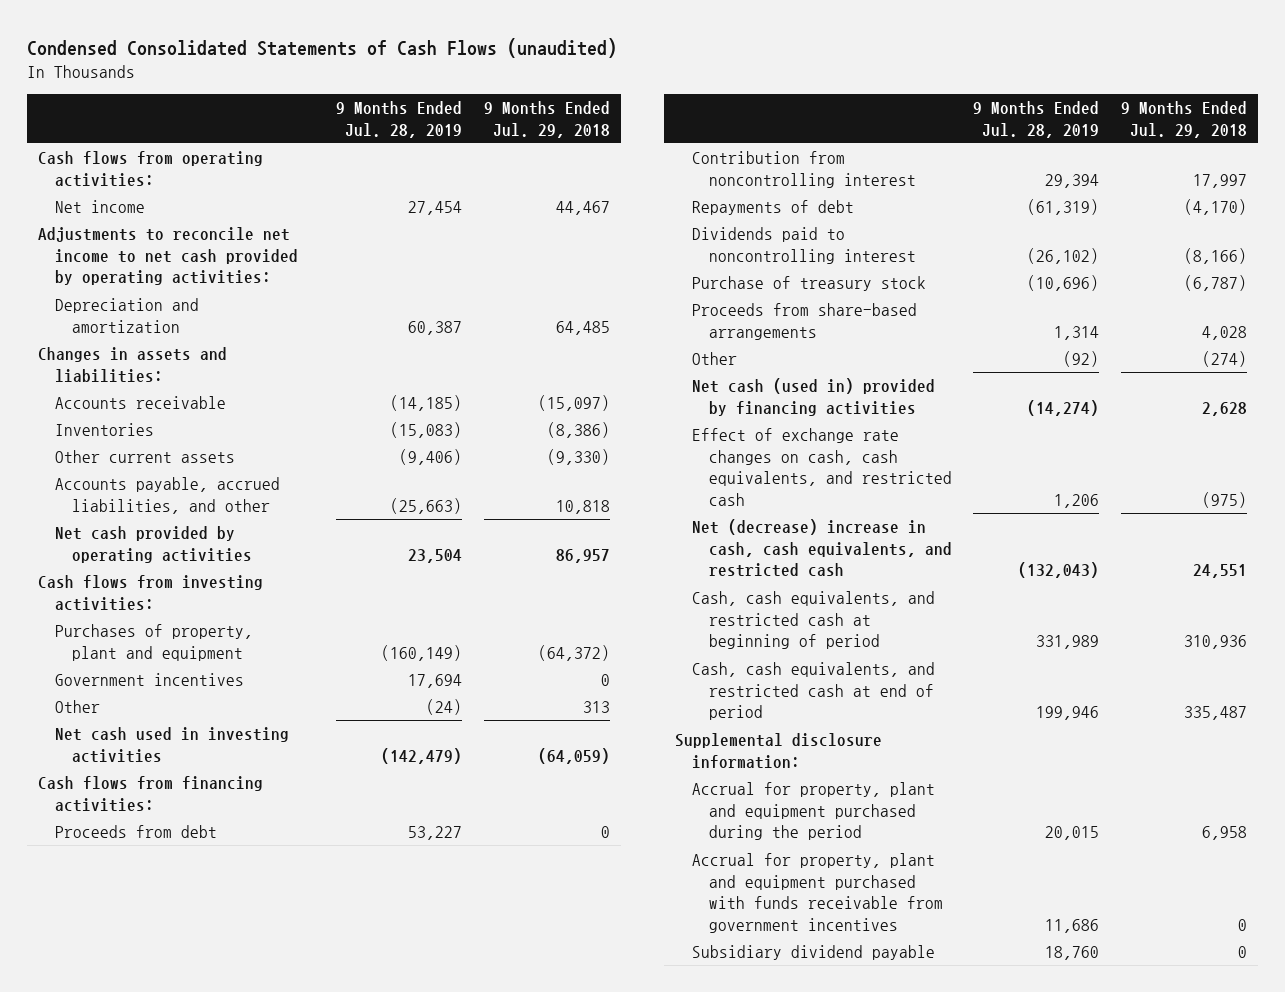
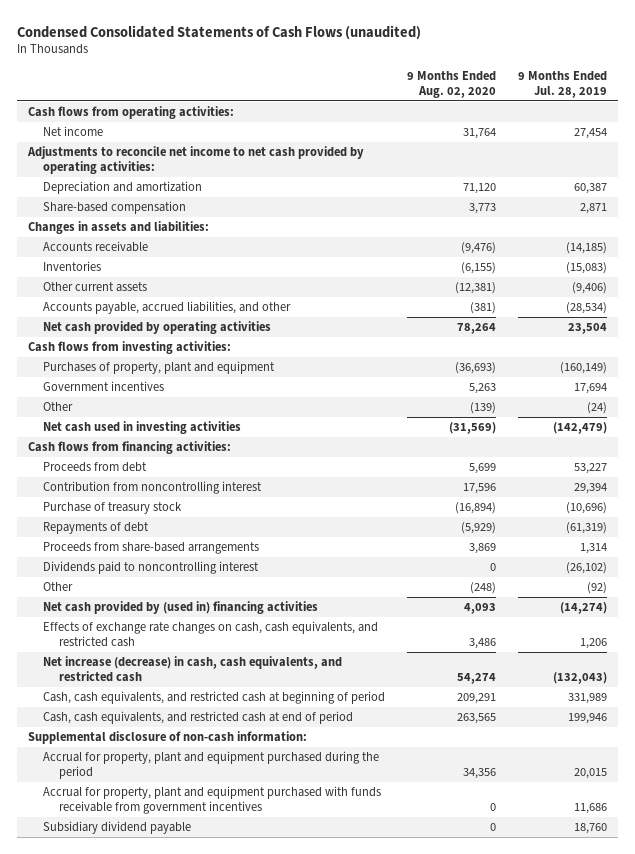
- | 9 Months Ended Jul. 28, 2019 | 9 Months Ended Jul. 29, 2018
+ | 9 Months Ended Aug. 02, 2020 | 9 Months Ended Jul. 28, 2019
+ Share-based compensation | 3,773 | 2,871
- Accounts payable, accrued liabilities, and other | (25,663) | 10,818
+ Accounts payable, accrued liabilities, and other | (381) | (28,534)
moved down: Repayments of debt | (5,929) | (61,319)
moved down: Dividends paid to noncontrolling interest | 0 | (26,102)
- Net cash (used in) provided by financing activities | (14,274) | 2,628
- Effect of exchange rate changes on cash, cash equivalents, and restricted cash | 1,206 | (975)
- Net (decrease) increase in cash, cash equivalents, and restricted cash | (132,043) | 24,551
+ Net cash provided by (used in) financing activities | 4,093 | (14,274)
+ Effects of exchange rate changes on cash, cash equivalents, and restricted cash | 3,486 | 1,206
+ Net increase (decrease) in cash, cash equivalents, and restricted cash | 54,274 | (132,043)
- Supplemental disclosure information:
+ Supplemental disclosure of non-cash information:

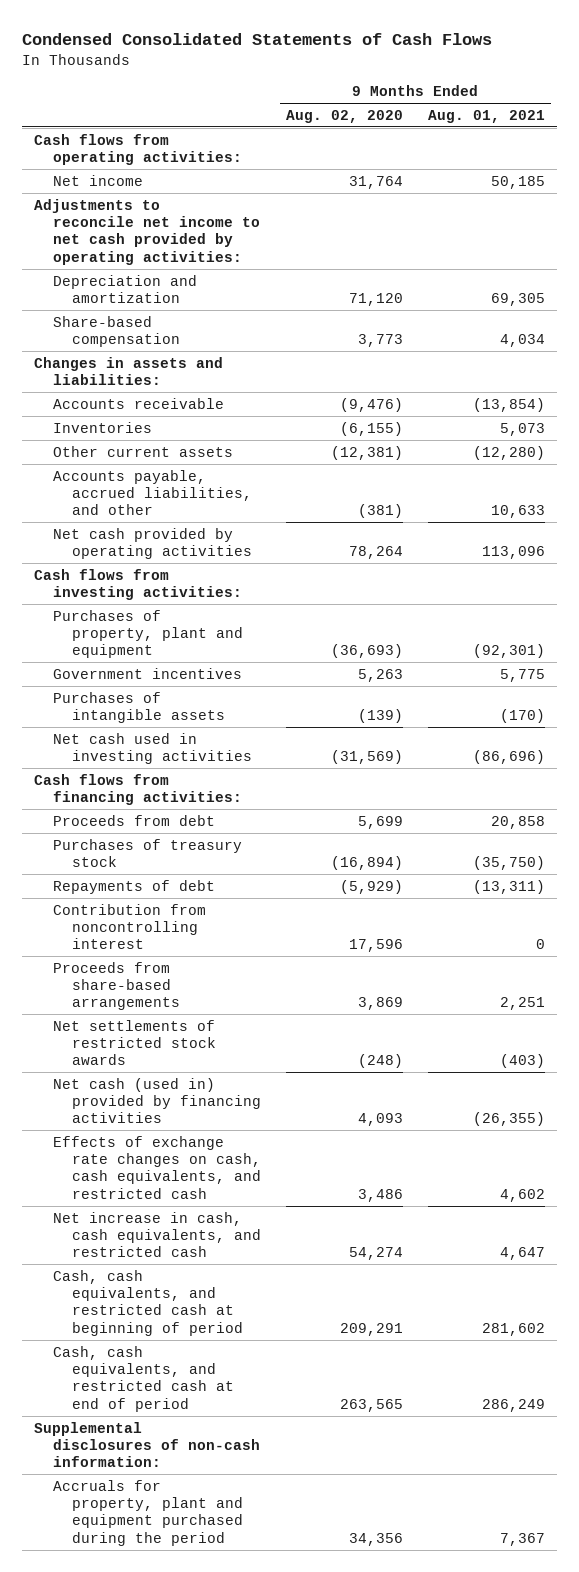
- Condensed Consolidated Statements of Cash Flows (unaudited)
+ Condensed Consolidated Statements of Cash Flows
- | 9 Months Ended Aug. 02, 2020 | 9 Months Ended Jul. 28, 2019
+ | 9 Months Ended Aug. 02, 2020 | 9 Months Ended Aug. 01, 2021
- Other | (139) | (24)
+ Purchases of intangible assets | (139) | (170)
- Purchase of treasury stock | (16,894) | (10,696)
+ Purchases of treasury stock | (16,894) | (35,750)
moved down: Contribution from noncontrolling interest | 17,596 | 0
- Dividends paid to noncontrolling interest | 0 | (26,102)
- Other | (248) | (92)
- Net cash provided by (used in) financing activities | 4,093 | (14,274)
+ Net settlements of restricted stock awards | (248) | (403)
+ Net cash (used in) provided by financing activities | 4,093 | (26,355)
- Net increase (decrease) in cash, cash equivalents, and restricted cash | 54,274 | (132,043)
+ Net increase in cash, cash equivalents, and restricted cash | 54,274 | 4,647
- Supplemental disclosure of non-cash information:
- Accrual for property, plant and equipment purchased during the period | 34,356 | 20,015
- Accrual for property, plant and equipment purchased with funds receivable from government incentives | 0 | 11,686
- Subsidiary dividend payable | 0 | 18,760
+ Supplemental disclosures of non-cash information:
+ Accruals for property, plant and equipment purchased during the period | 34,356 | 7,367

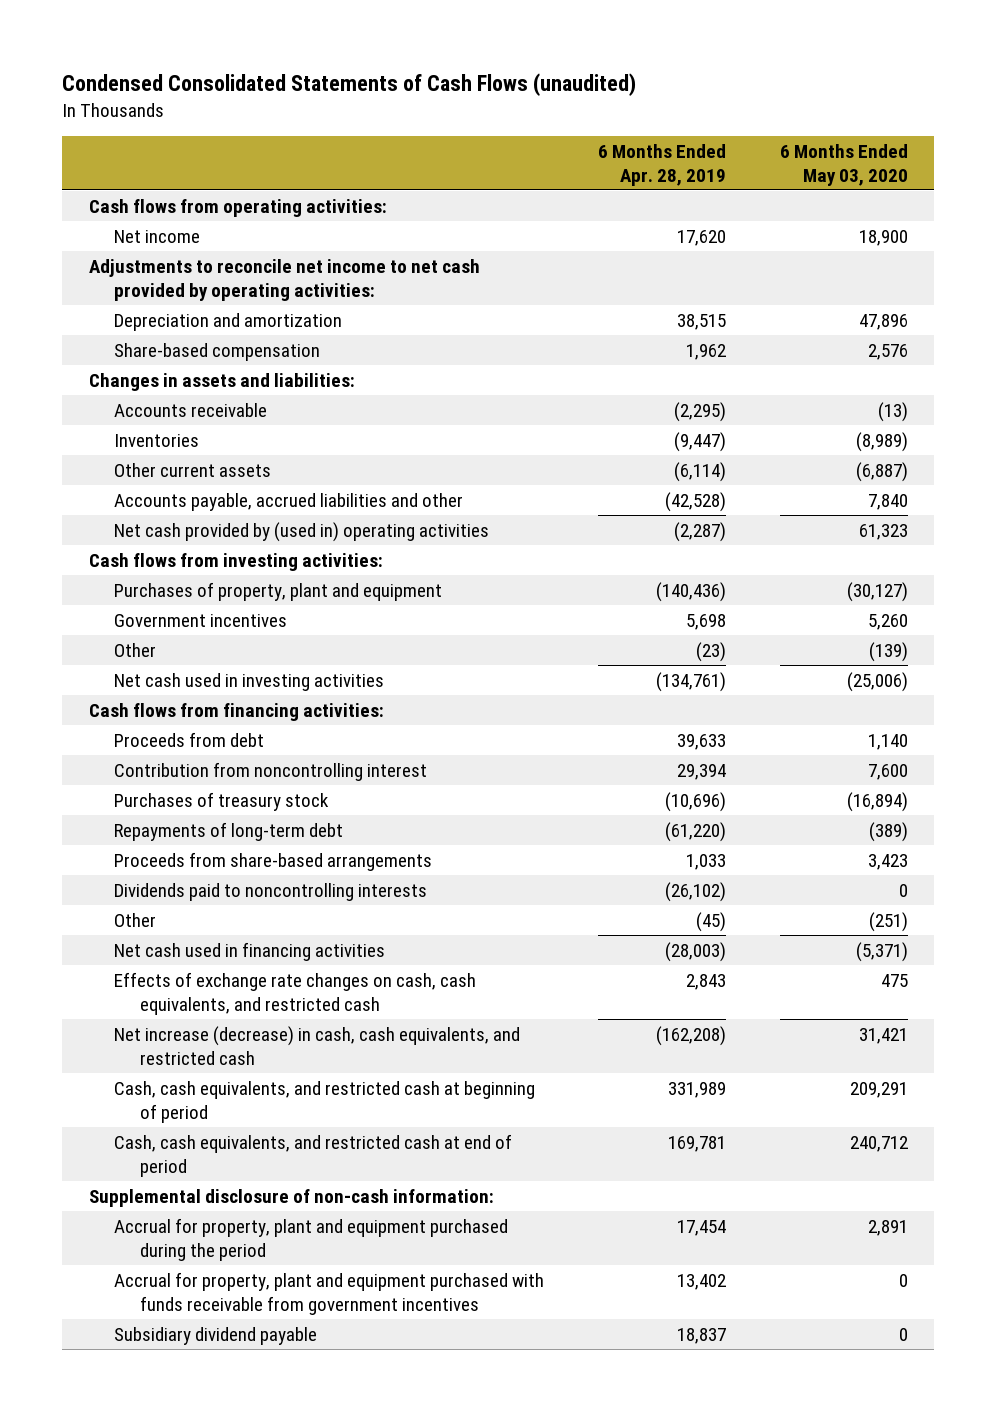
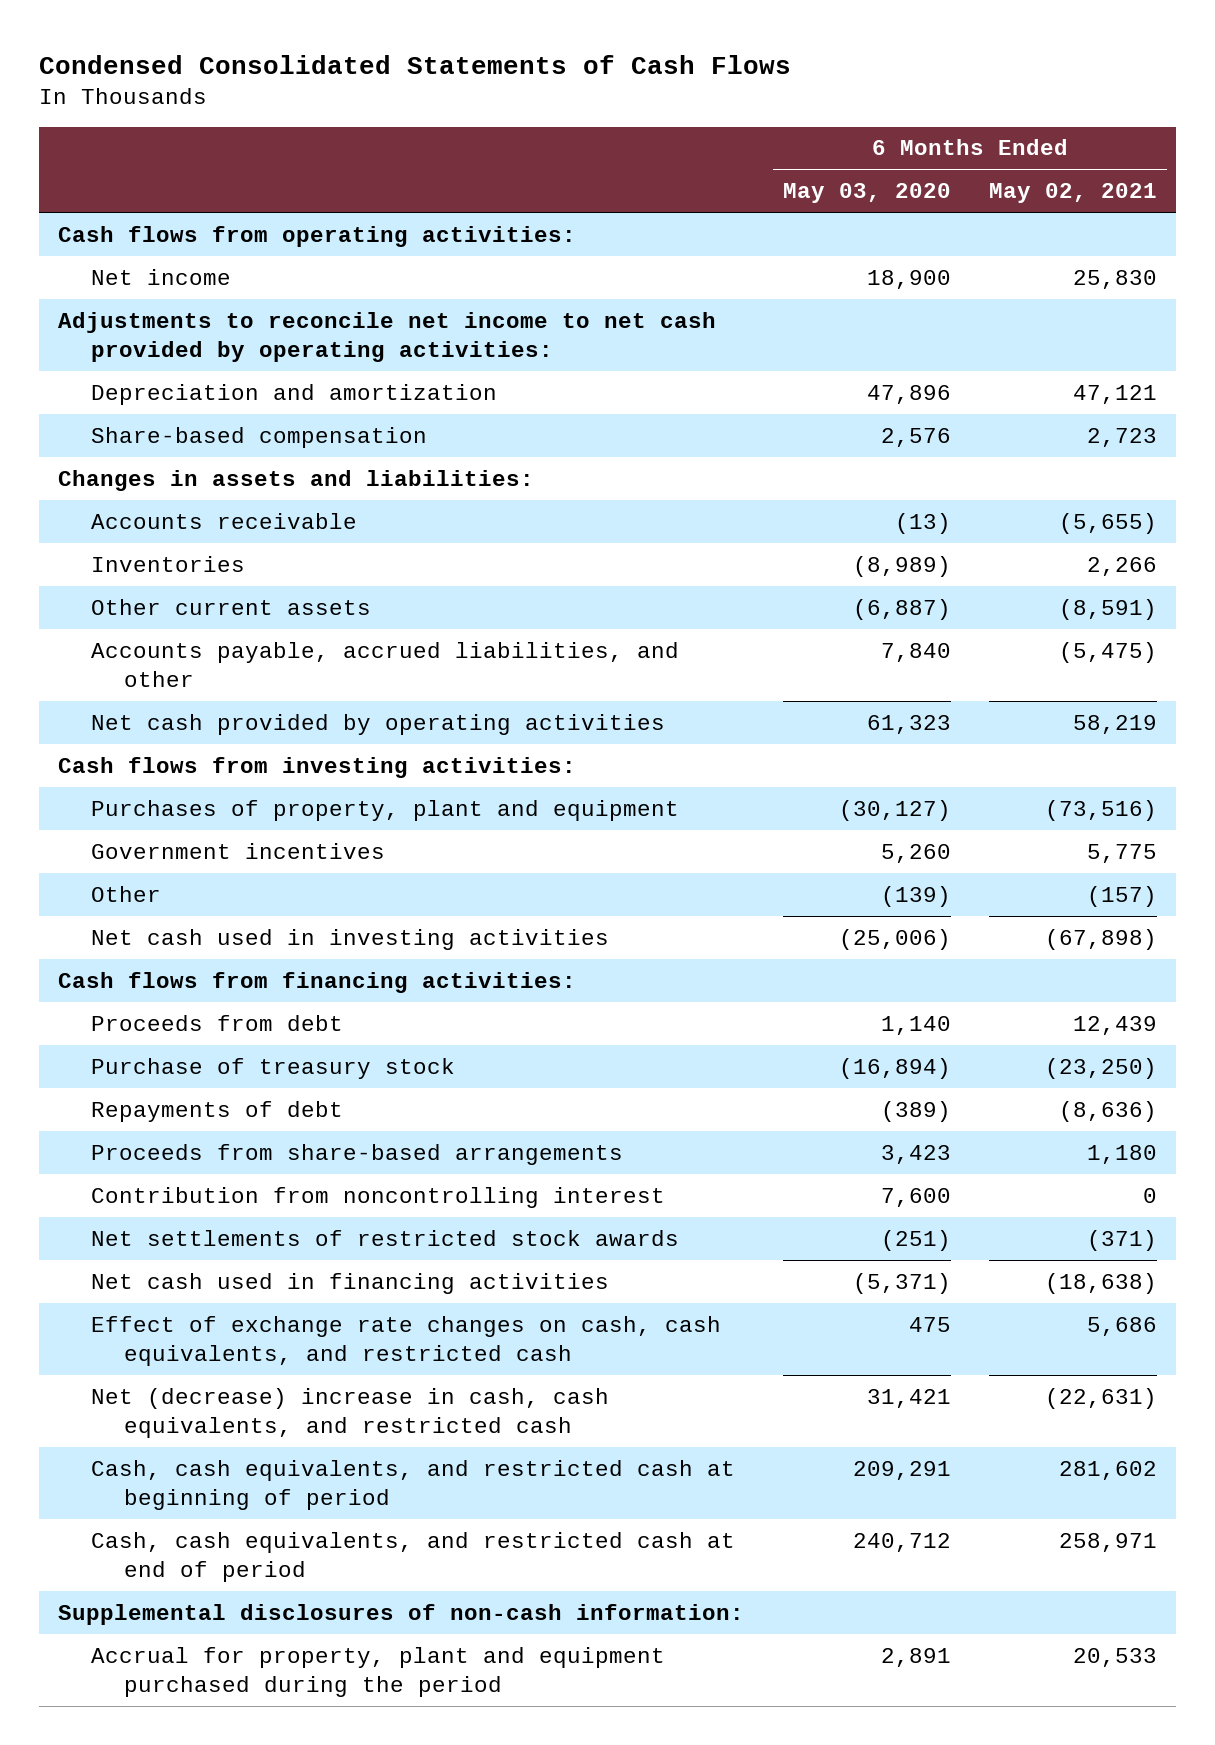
- Condensed Consolidated Statements of Cash Flows (unaudited)
+ Condensed Consolidated Statements of Cash Flows
- | 6 Months Ended Apr. 28, 2019 | 6 Months Ended May 03, 2020
+ | 6 Months Ended May 03, 2020 | 6 Months Ended May 02, 2021
- Accounts payable, accrued liabilities and other | (42,528) | 7,840
- Net cash provided by (used in) operating activities | (2,287) | 61,323
+ Accounts payable, accrued liabilities, and other | 7,840 | (5,475)
+ Net cash provided by operating activities | 61,323 | 58,219
- Purchases of treasury stock | (10,696) | (16,894)
- Repayments of long-term debt | (61,220) | (389)
+ Purchase of treasury stock | (16,894) | (23,250)
+ Repayments of debt | (389) | (8,636)
- Dividends paid to noncontrolling interests | (26,102) | 0
- Other | (45) | (251)
moved down: Contribution from noncontrolling interest | 7,600 | 0
+ Net settlements of restricted stock awards | (251) | (371)
- Effects of exchange rate changes on cash, cash equivalents, and restricted cash | 2,843 | 475
- Net increase (decrease) in cash, cash equivalents, and restricted cash | (162,208) | 31,421
+ Effect of exchange rate changes on cash, cash equivalents, and restricted cash | 475 | 5,686
+ Net (decrease) increase in cash, cash equivalents, and restricted cash | 31,421 | (22,631)
- Supplemental disclosure of non-cash information:
+ Supplemental disclosures of non-cash information:
- Accrual for property, plant and equipment purchased with funds receivable from government incentives | 13,402 | 0
- Subsidiary dividend payable | 18,837 | 0

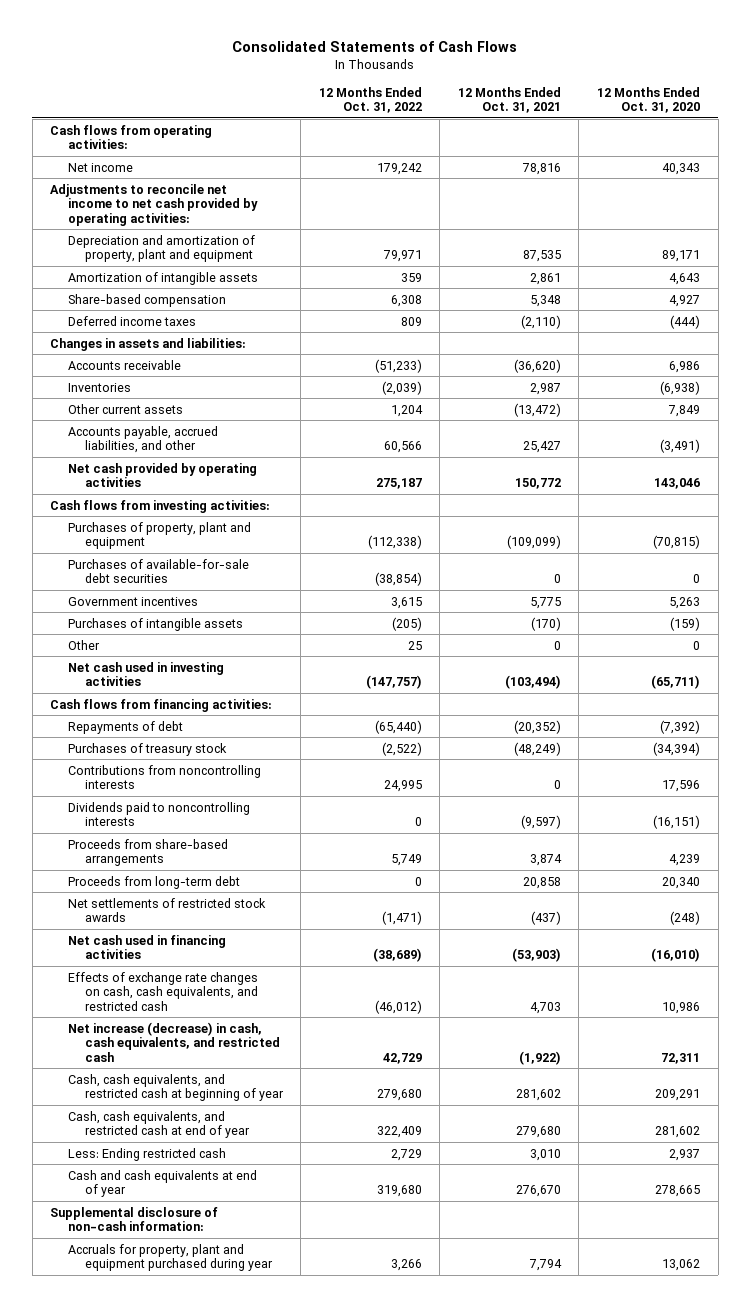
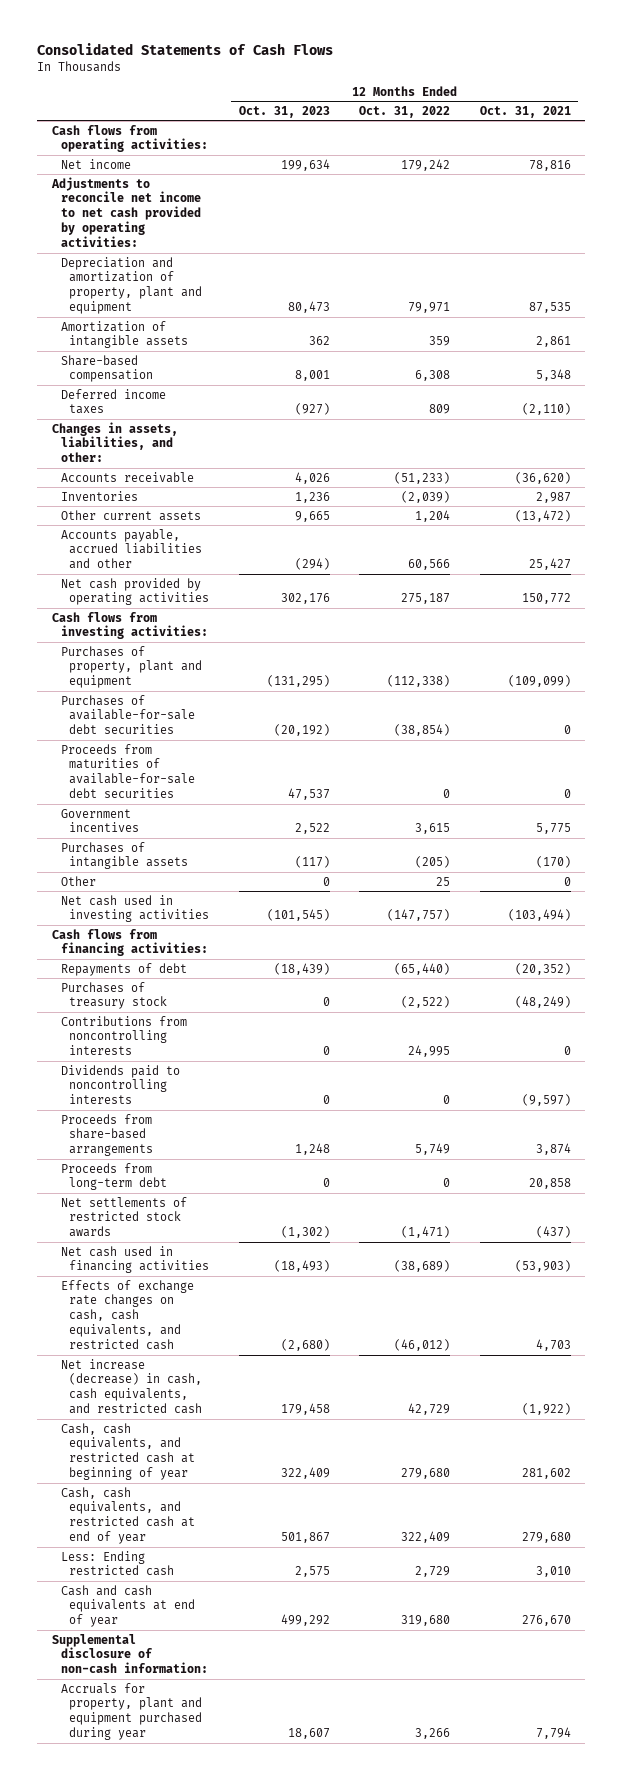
- | 12 Months Ended Oct. 31, 2022 | 12 Months Ended Oct. 31, 2021 | 12 Months Ended Oct. 31, 2020
+ | 12 Months Ended Oct. 31, 2023 | 12 Months Ended Oct. 31, 2022 | 12 Months Ended Oct. 31, 2021
- Changes in assets and liabilities:
+ Changes in assets, liabilities, and other:
- Accounts payable, accrued liabilities, and other | 60,566 | 25,427 | (3,491)
+ Accounts payable, accrued liabilities and other | (294) | 60,566 | 25,427
+ Proceeds from maturities of available-for-sale debt securities | 47,537 | 0 | 0

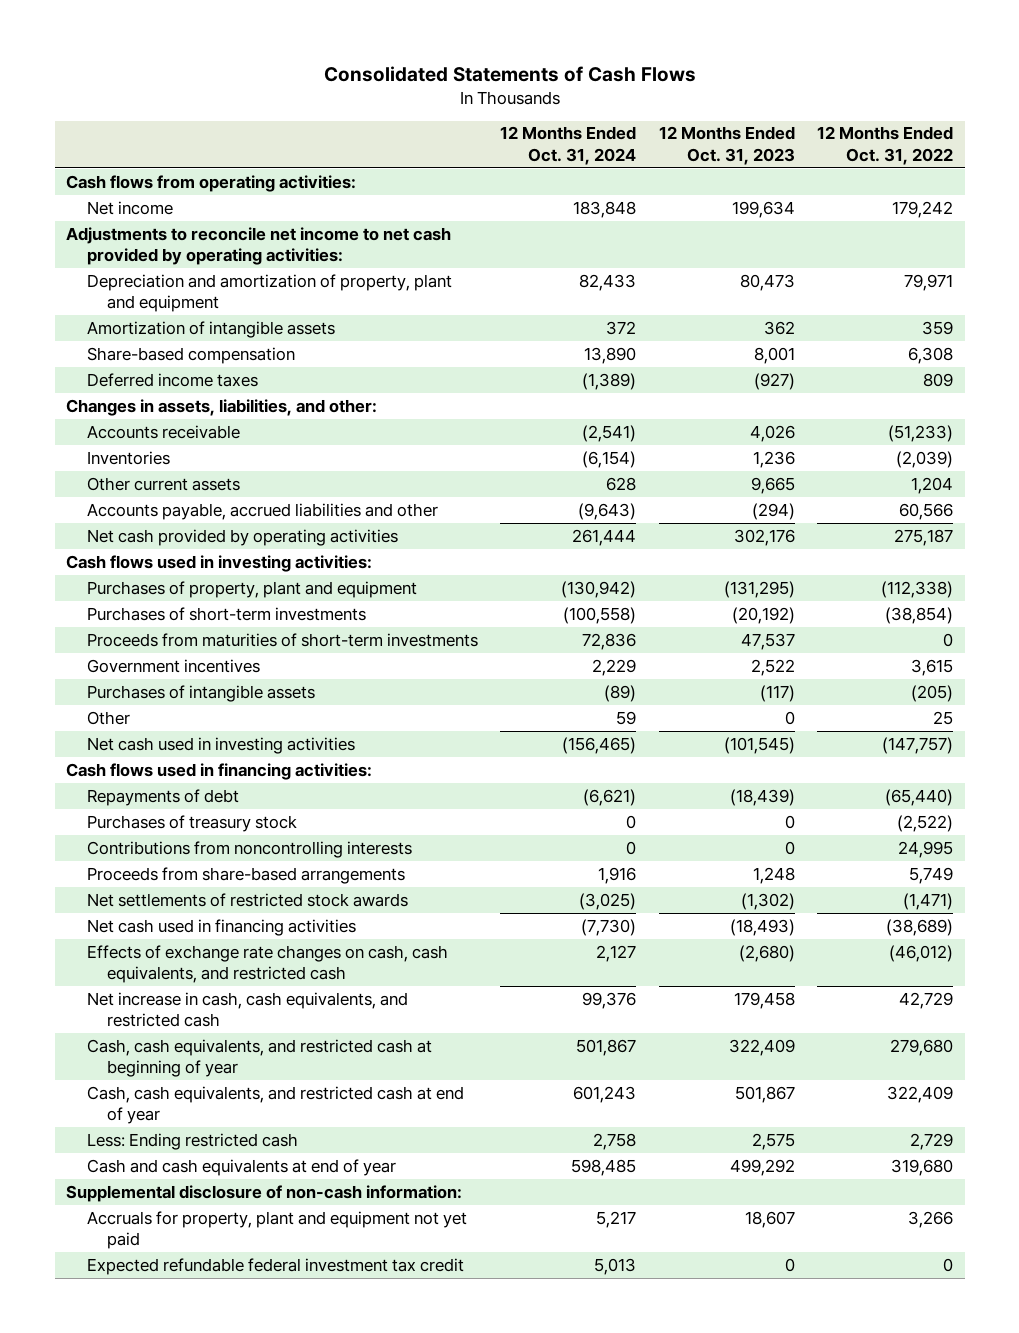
- | 12 Months Ended Oct. 31, 2023 | 12 Months Ended Oct. 31, 2022 | 12 Months Ended Oct. 31, 2021
+ | 12 Months Ended Oct. 31, 2024 | 12 Months Ended Oct. 31, 2023 | 12 Months Ended Oct. 31, 2022
- Cash flows from investing activities:
+ Cash flows used in investing activities:
- Purchases of available-for-sale debt securities | (20,192) | (38,854) | 0
- Proceeds from maturities of available-for-sale debt securities | 47,537 | 0 | 0
+ Purchases of short-term investments | (100,558) | (20,192) | (38,854)
+ Proceeds from maturities of short-term investments | 72,836 | 47,537 | 0
- Cash flows from financing activities:
+ Cash flows used in financing activities:
- Dividends paid to noncontrolling interests | 0 | 0 | (9,597)
- Proceeds from long-term debt | 0 | 0 | 20,858
- Net increase (decrease) in cash, cash equivalents, and restricted cash | 179,458 | 42,729 | (1,922)
+ Net increase in cash, cash equivalents, and restricted cash | 99,376 | 179,458 | 42,729
- Accruals for property, plant and equipment purchased during year | 18,607 | 3,266 | 7,794
+ Accruals for property, plant and equipment not yet paid | 5,217 | 18,607 | 3,266
+ Expected refundable federal investment tax credit | 5,013 | 0 | 0

